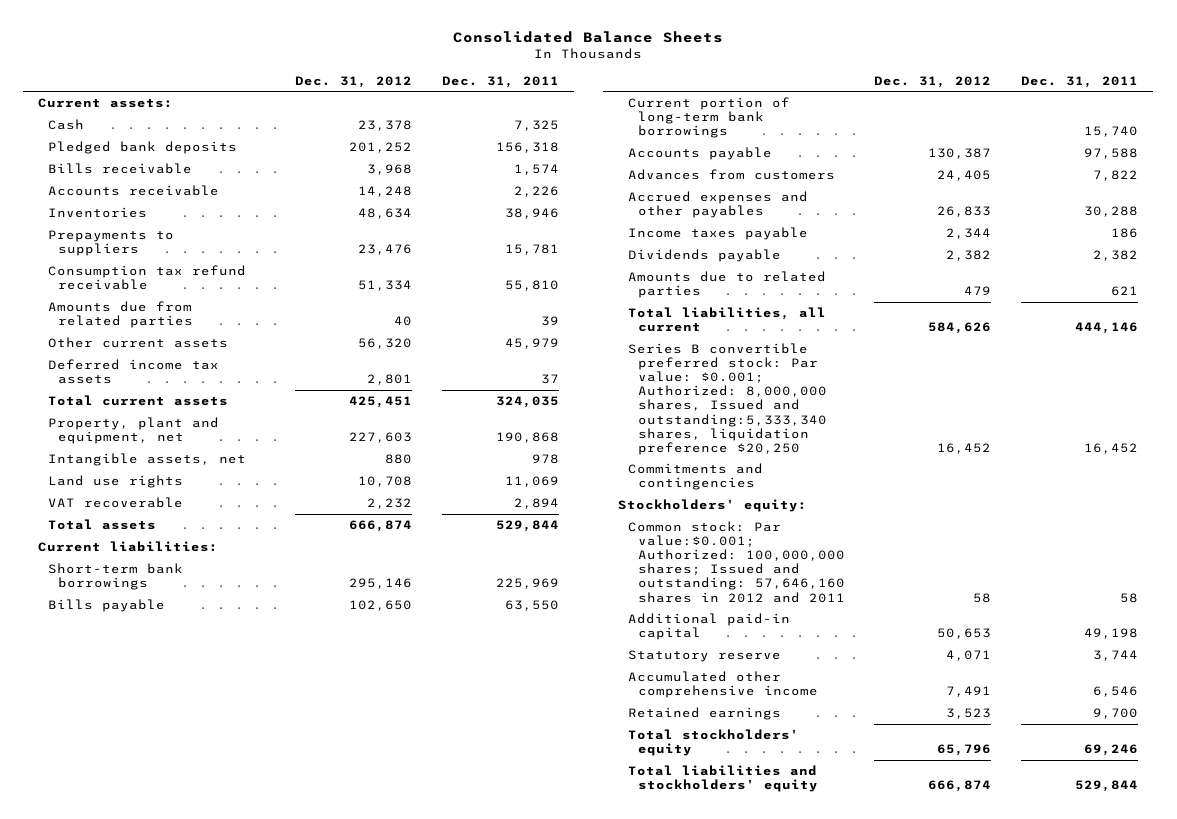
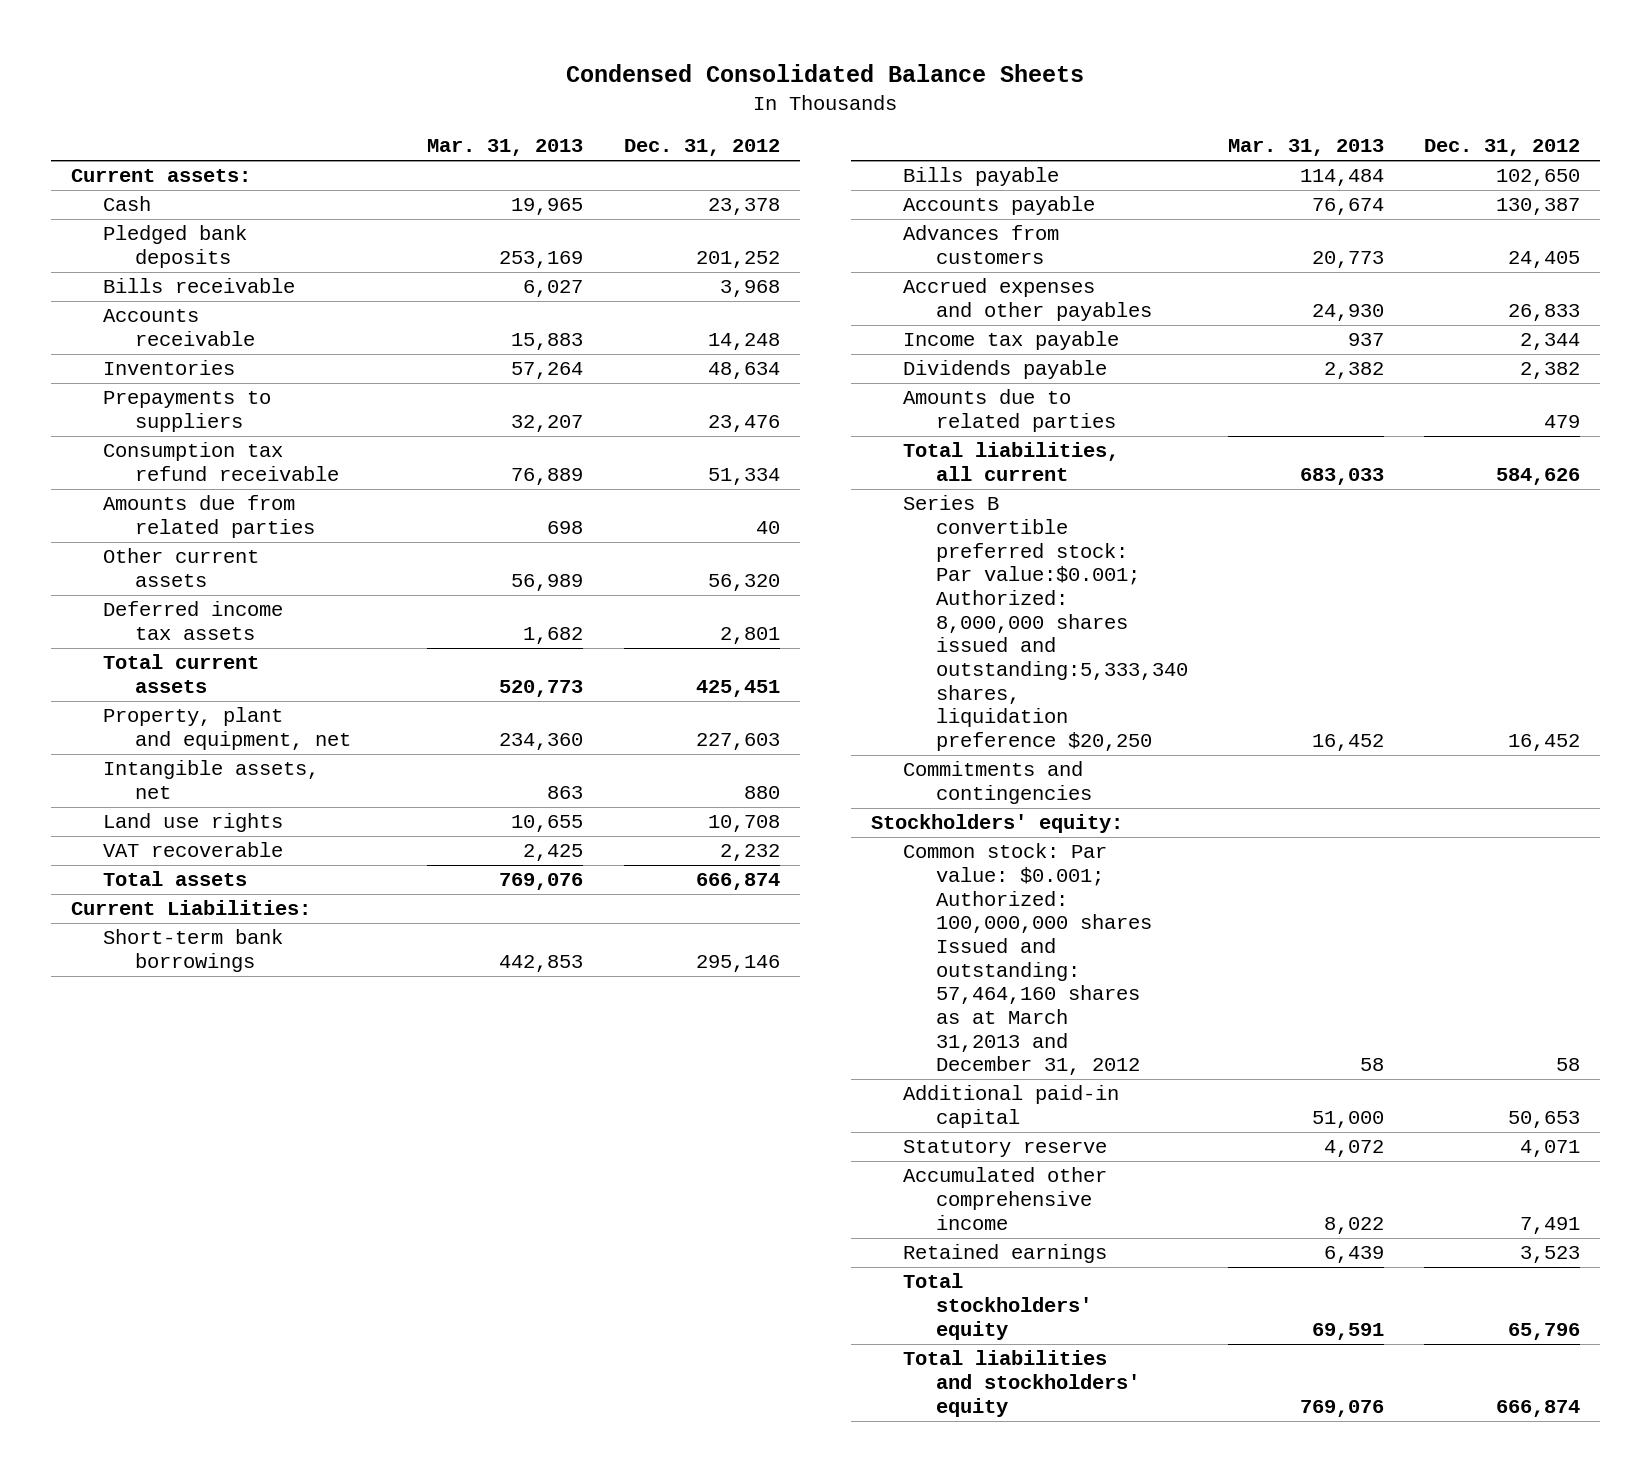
- Consolidated Balance Sheets
+ Condensed Consolidated Balance Sheets
- | Dec. 31, 2012 | Dec. 31, 2011
+ | Mar. 31, 2013 | Dec. 31, 2012
- Current liabilities:
+ Current Liabilities:
- Current portion of long-term bank borrowings | | 15,740
- Income taxes payable | 2,344 | 186
+ Income tax payable | 937 | 2,344
- Series B convertible preferred stock: Par value: $0.001; Authorized: 8,000,000 shares, Issued and outstanding:5,333,340 shares, liquidation preference $20,250 | 16,452 | 16,452
+ Series B convertible preferred stock: Par value:$0.001; Authorized: 8,000,000 shares issued and outstanding:5,333,340 shares, liquidation preference $20,250 | 16,452 | 16,452
- Common stock: Par value:$0.001; Authorized: 100,000,000 shares; Issued and outstanding: 57,646,160 shares in 2012 and 2011 | 58 | 58
+ Common stock: Par value: $0.001; Authorized: 100,000,000 shares Issued and outstanding: 57,464,160 shares as at March 31,2013 and December 31, 2012 | 58 | 58

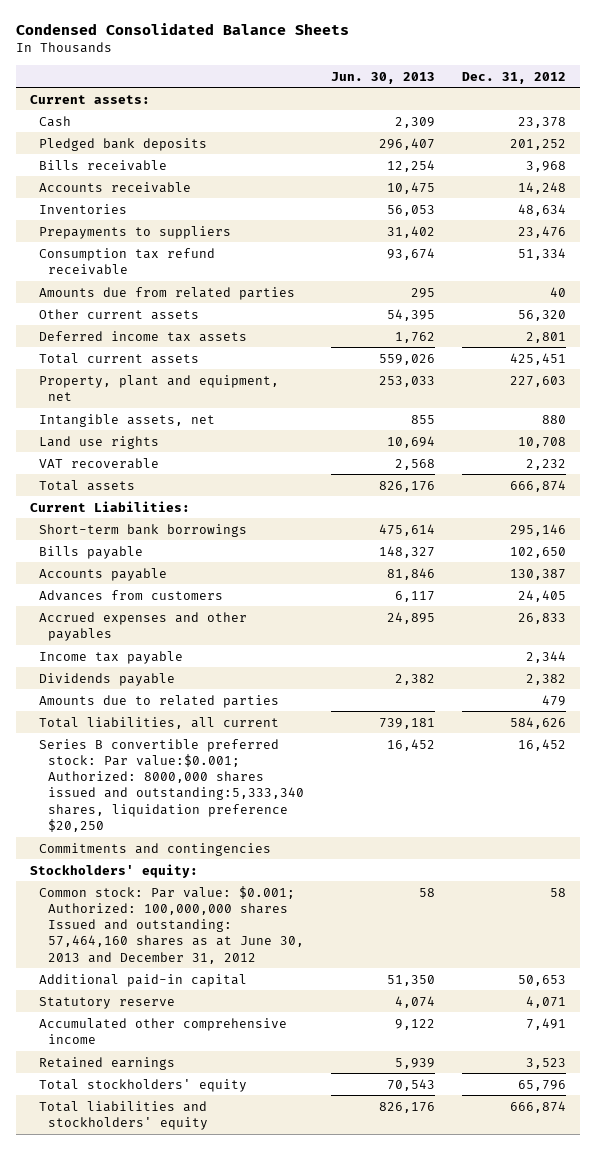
- | Mar. 31, 2013 | Dec. 31, 2012
+ | Jun. 30, 2013 | Dec. 31, 2012
- Series B convertible preferred stock: Par value:$0.001; Authorized: 8,000,000 shares issued and outstanding:5,333,340 shares, liquidation preference $20,250 | 16,452 | 16,452
+ Series B convertible preferred stock: Par value:$0.001; Authorized: 8000,000 shares issued and outstanding:5,333,340 shares, liquidation preference $20,250 | 16,452 | 16,452
- Common stock: Par value: $0.001; Authorized: 100,000,000 shares Issued and outstanding: 57,464,160 shares as at March 31,2013 and December 31, 2012 | 58 | 58
+ Common stock: Par value: $0.001; Authorized: 100,000,000 shares Issued and outstanding: 57,464,160 shares as at June 30, 2013 and December 31, 2012 | 58 | 58

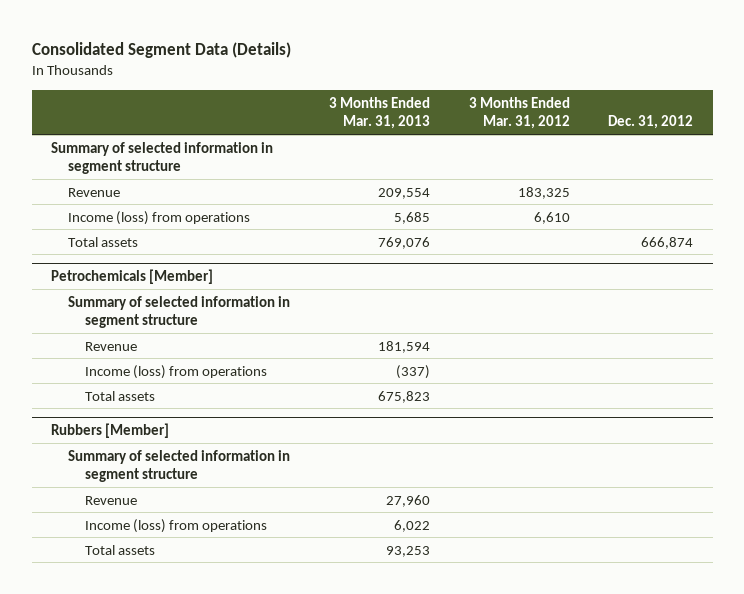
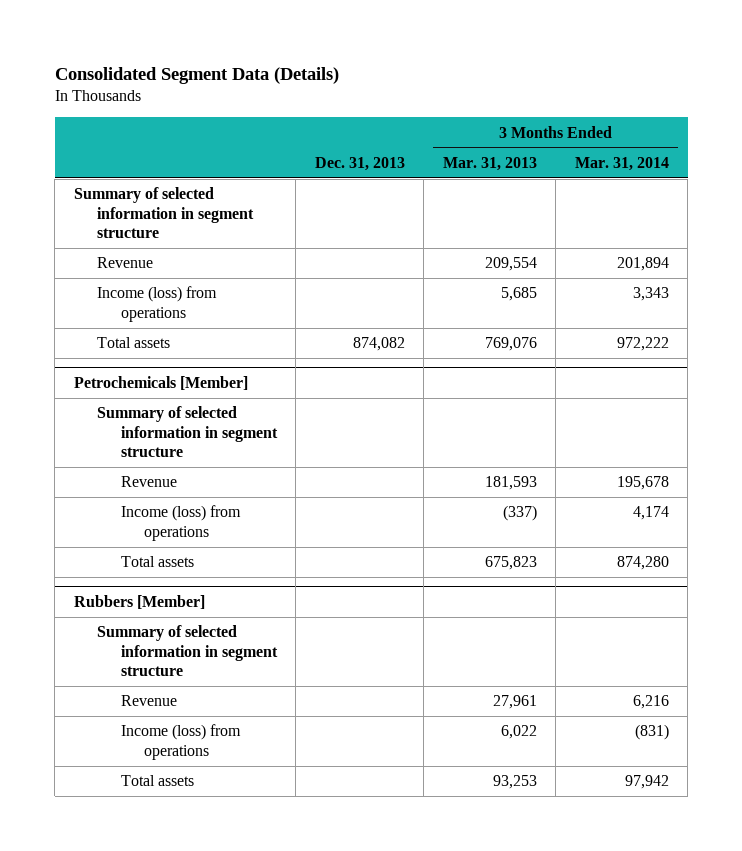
- | 3 Months Ended Mar. 31, 2013 | 3 Months Ended Mar. 31, 2012 | Dec. 31, 2012
+ | Dec. 31, 2013 | 3 Months Ended Mar. 31, 2013 | 3 Months Ended Mar. 31, 2014
@ Petrochemicals [Member]
- Revenue | 181,594 | |
+ Revenue | | 181,593 | 195,678
@ Rubbers [Member]
- Revenue | 27,960 | |
+ Revenue | | 27,961 | 6,216

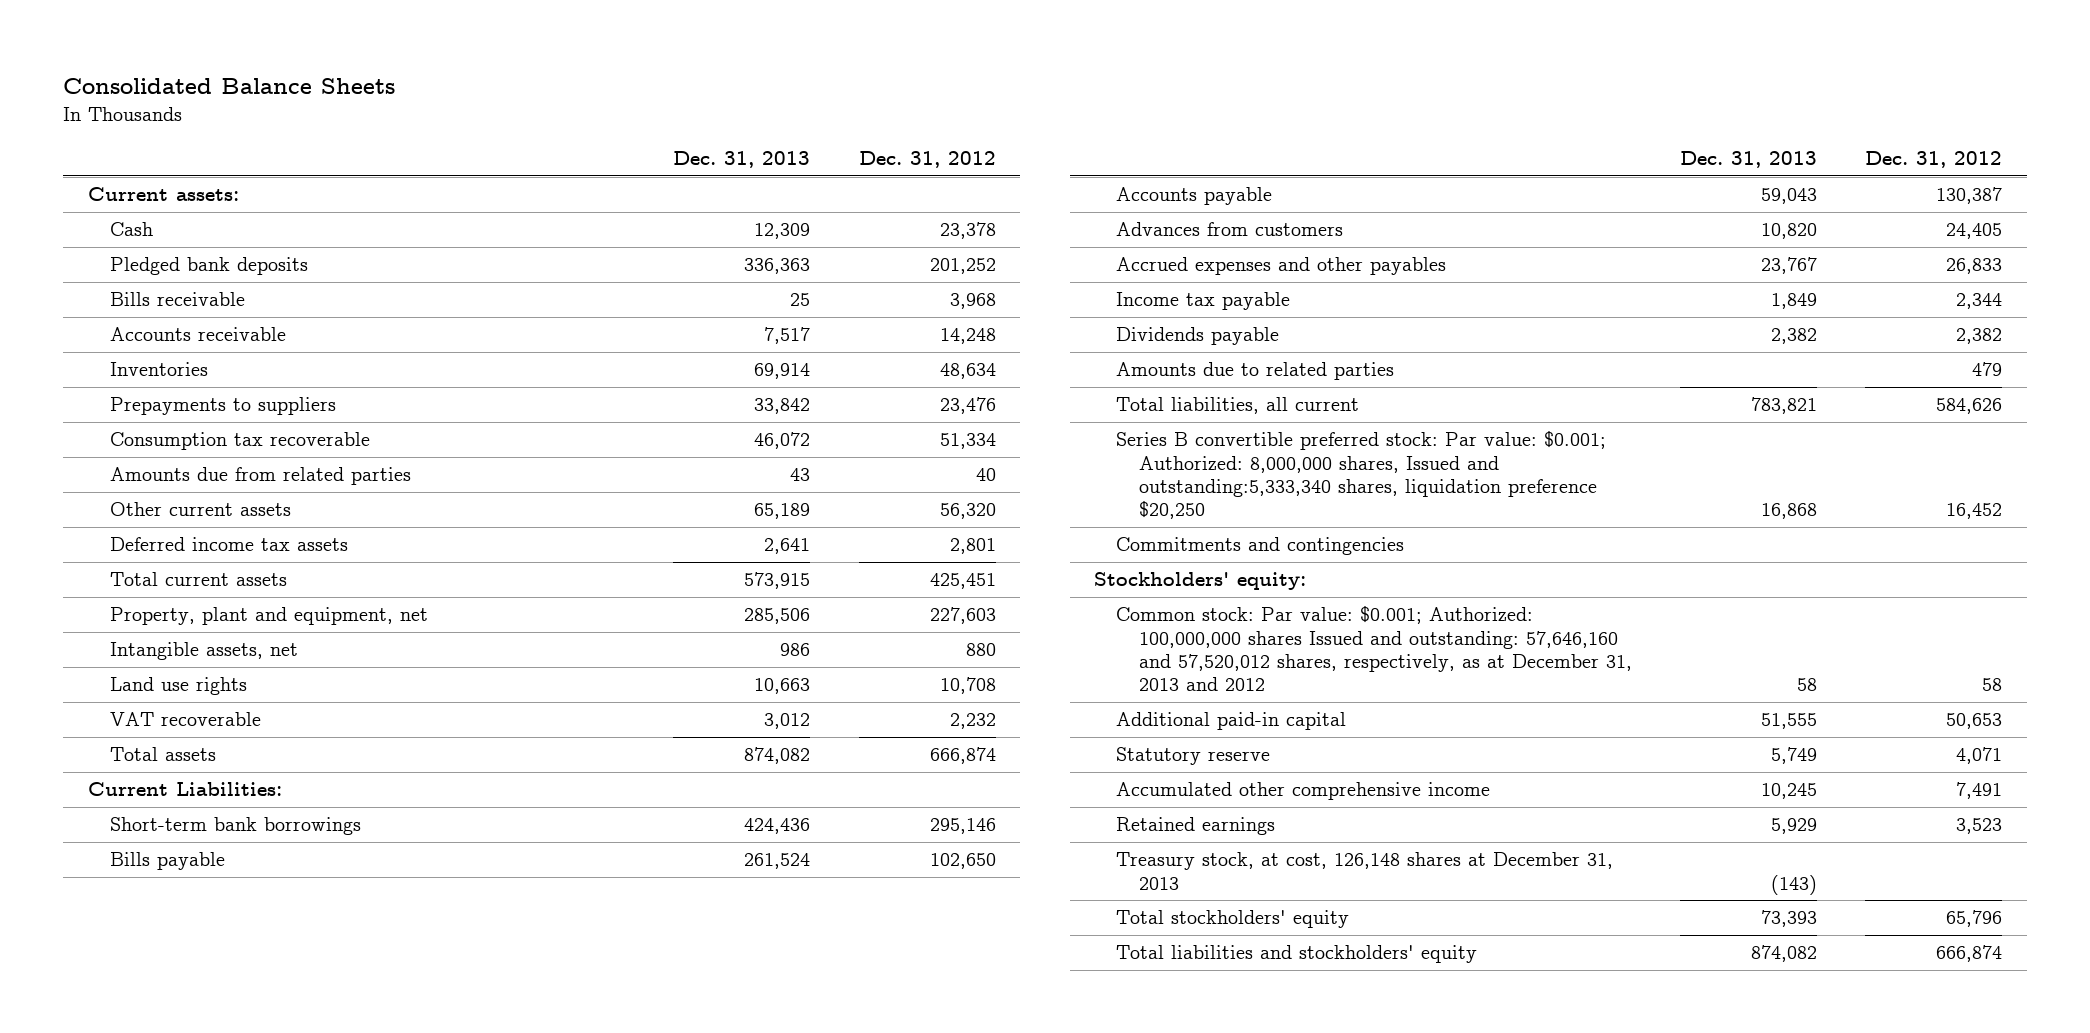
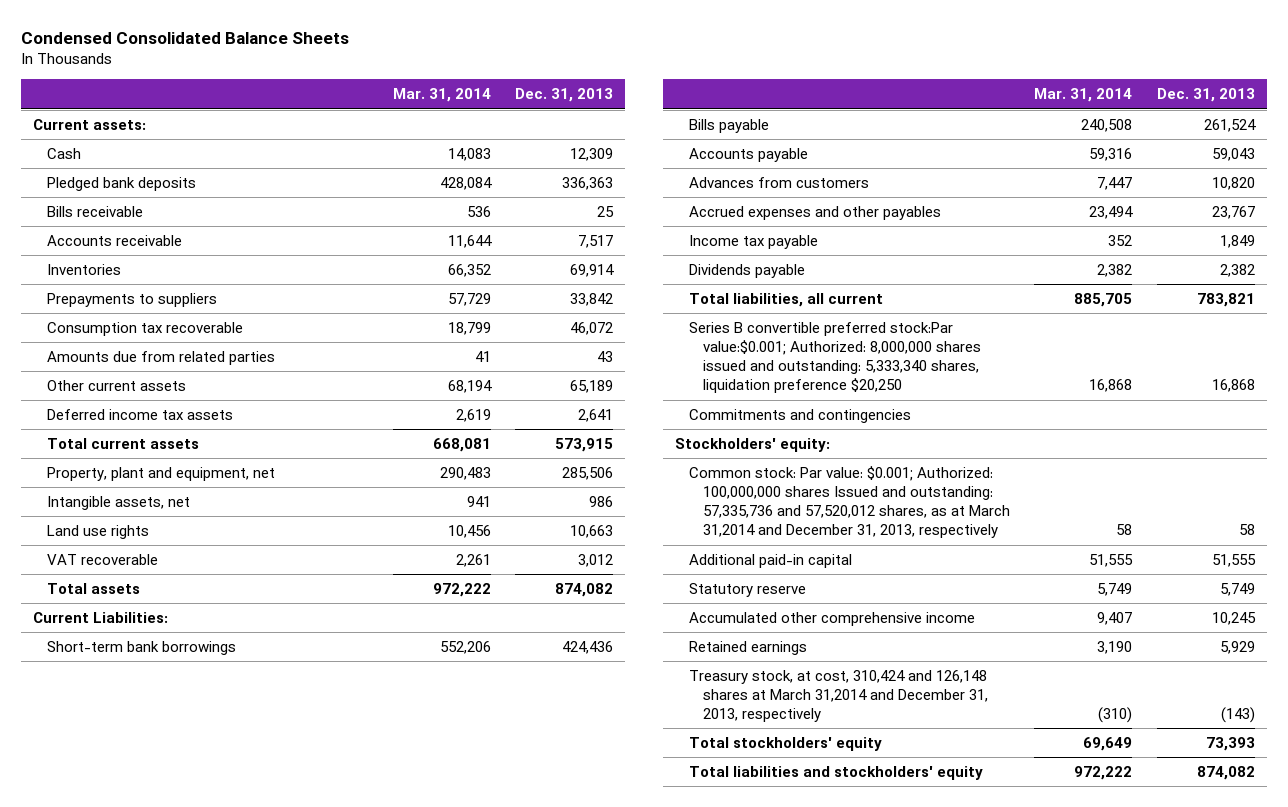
- Consolidated Balance Sheets
+ Condensed Consolidated Balance Sheets
- | Dec. 31, 2013 | Dec. 31, 2012
+ | Mar. 31, 2014 | Dec. 31, 2013
- Amounts due to related parties | | 479
- Series B convertible preferred stock: Par value: $0.001; Authorized: 8,000,000 shares, Issued and outstanding:5,333,340 shares, liquidation preference $20,250 | 16,868 | 16,452
+ Series B convertible preferred stock:Par value:$0.001; Authorized: 8,000,000 shares issued and outstanding: 5,333,340 shares, liquidation preference $20,250 | 16,868 | 16,868
- Common stock: Par value: $0.001; Authorized: 100,000,000 shares Issued and outstanding: 57,646,160 and 57,520,012 shares, respectively, as at December 31, 2013 and 2012 | 58 | 58
+ Common stock: Par value: $0.001; Authorized: 100,000,000 shares Issued and outstanding: 57,335,736 and 57,520,012 shares, as at March 31,2014 and December 31, 2013, respectively | 58 | 58
- Treasury stock, at cost, 126,148 shares at December 31, 2013 | (143) |
+ Treasury stock, at cost, 310,424 and 126,148 shares at March 31,2014 and December 31, 2013, respectively | (310) | (143)

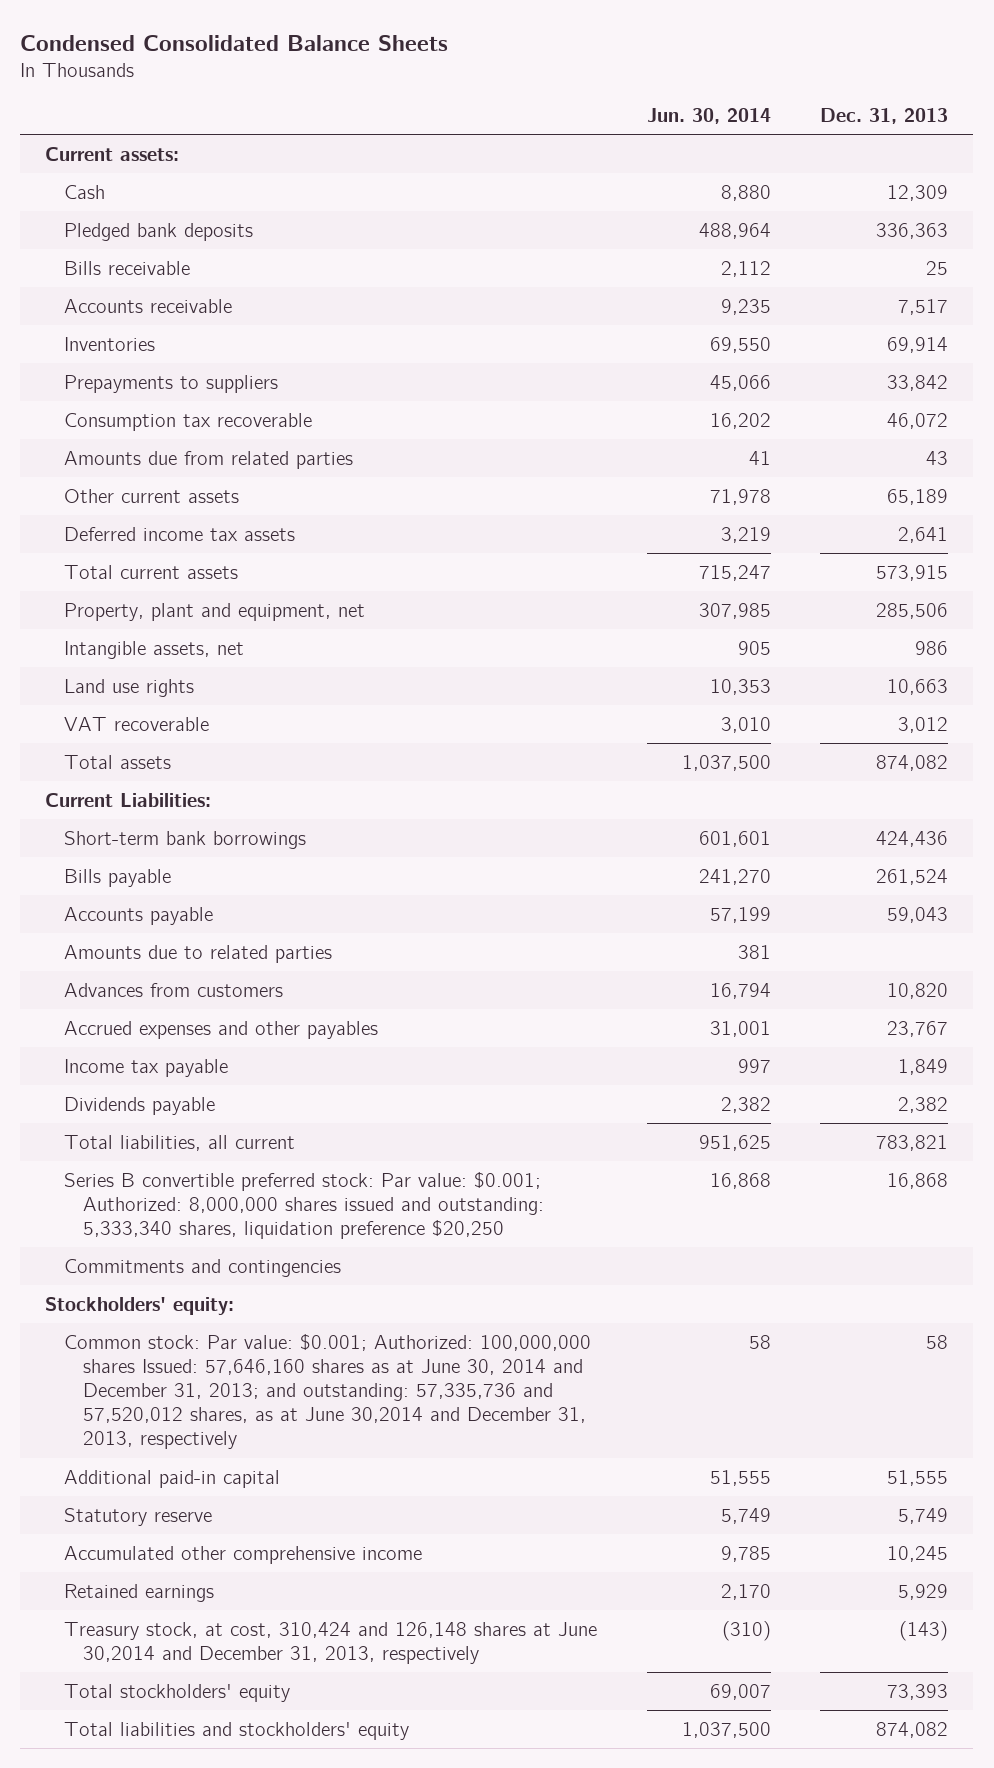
- | Mar. 31, 2014 | Dec. 31, 2013
+ | Jun. 30, 2014 | Dec. 31, 2013
+ Amounts due to related parties | 381 |
- Series B convertible preferred stock:Par value:$0.001; Authorized: 8,000,000 shares issued and outstanding: 5,333,340 shares, liquidation preference $20,250 | 16,868 | 16,868
+ Series B convertible preferred stock: Par value: $0.001; Authorized: 8,000,000 shares issued and outstanding: 5,333,340 shares, liquidation preference $20,250 | 16,868 | 16,868
- Common stock: Par value: $0.001; Authorized: 100,000,000 shares Issued and outstanding: 57,335,736 and 57,520,012 shares, as at March 31,2014 and December 31, 2013, respectively | 58 | 58
+ Common stock: Par value: $0.001; Authorized: 100,000,000 shares Issued: 57,646,160 shares as at June 30, 2014 and December 31, 2013; and outstanding: 57,335,736 and 57,520,012 shares, as at June 30,2014 and December 31, 2013, respectively | 58 | 58
- Treasury stock, at cost, 310,424 and 126,148 shares at March 31,2014 and December 31, 2013, respectively | (310) | (143)
+ Treasury stock, at cost, 310,424 and 126,148 shares at June 30,2014 and December 31, 2013, respectively | (310) | (143)

